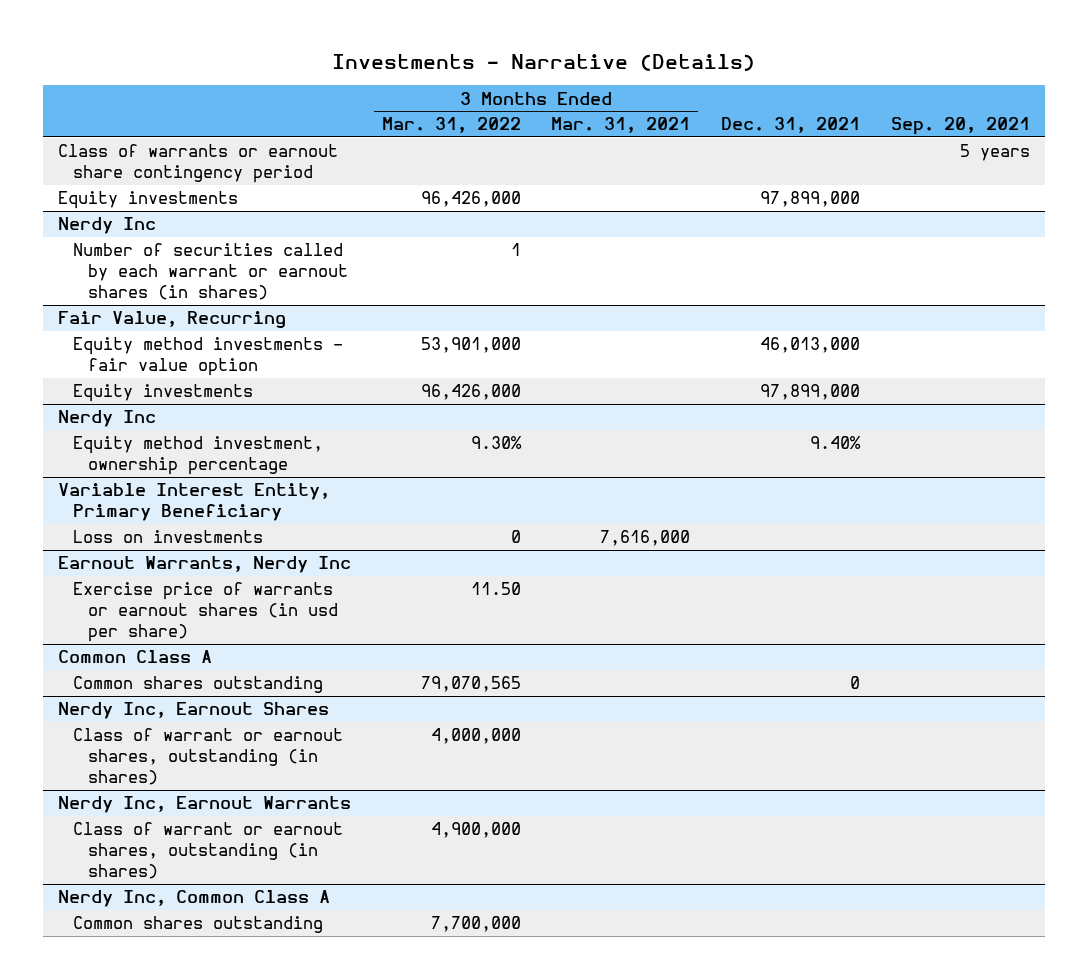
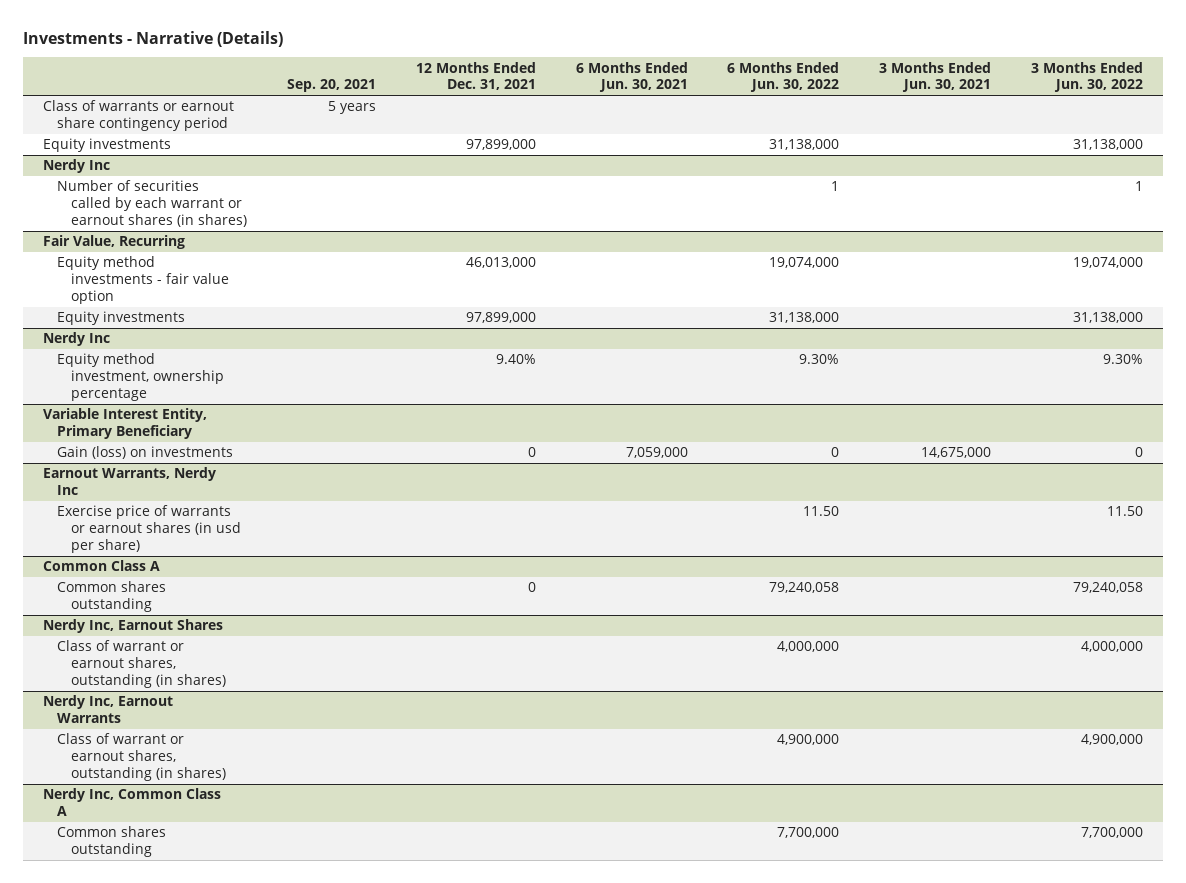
- | 3 Months Ended Mar. 31, 2022 | 3 Months Ended Mar. 31, 2021 | Dec. 31, 2021 | Sep. 20, 2021
+ | Sep. 20, 2021 | 12 Months Ended Dec. 31, 2021 | 6 Months Ended Jun. 30, 2021 | 6 Months Ended Jun. 30, 2022 | 3 Months Ended Jun. 30, 2021 | 3 Months Ended Jun. 30, 2022
@ Variable Interest Entity, Primary Beneficiary
- Loss on investments | 0 | 7,616,000 | |
+ Gain (loss) on investments | | 0 | 7,059,000 | 0 | 14,675,000 | 0

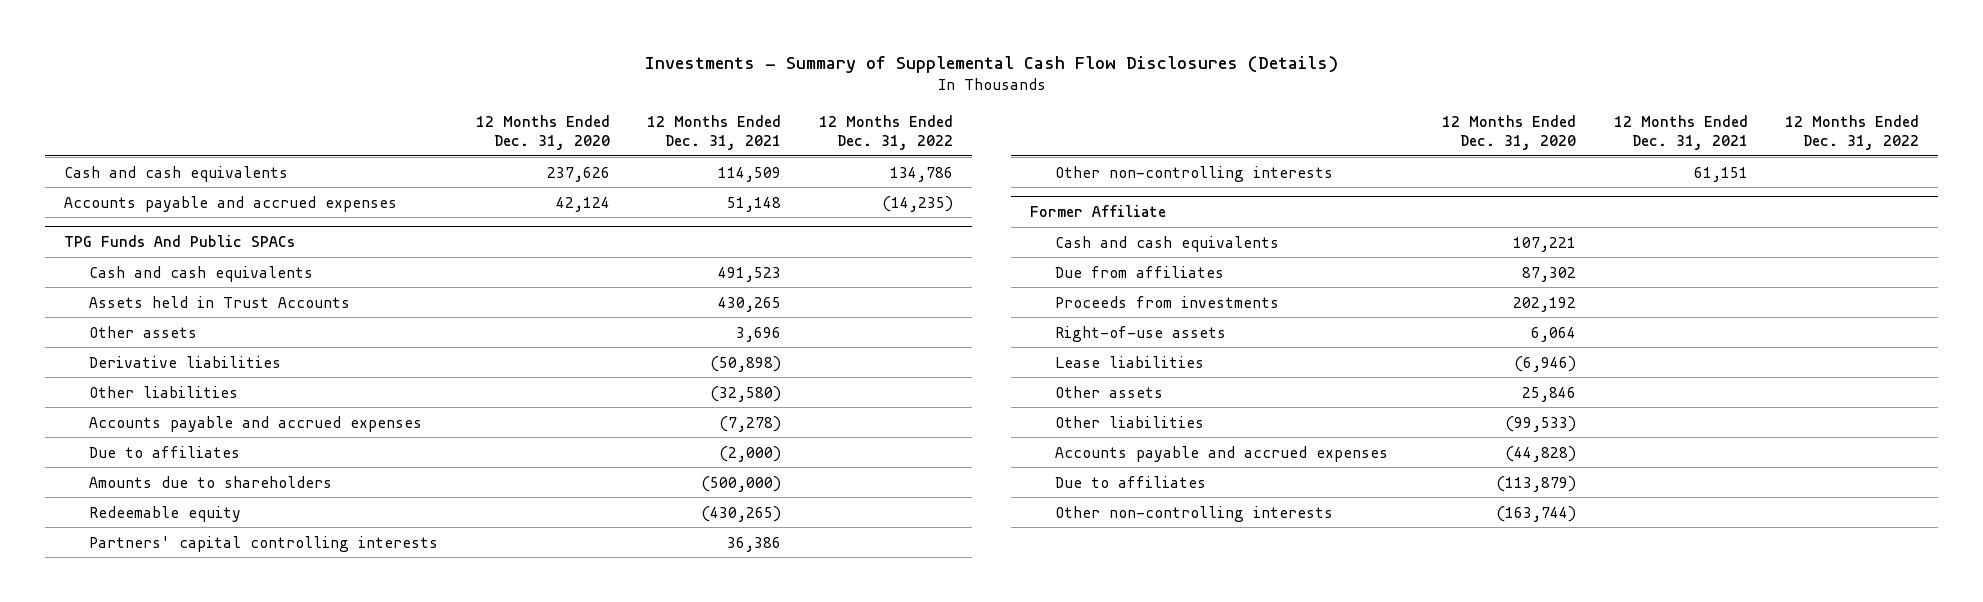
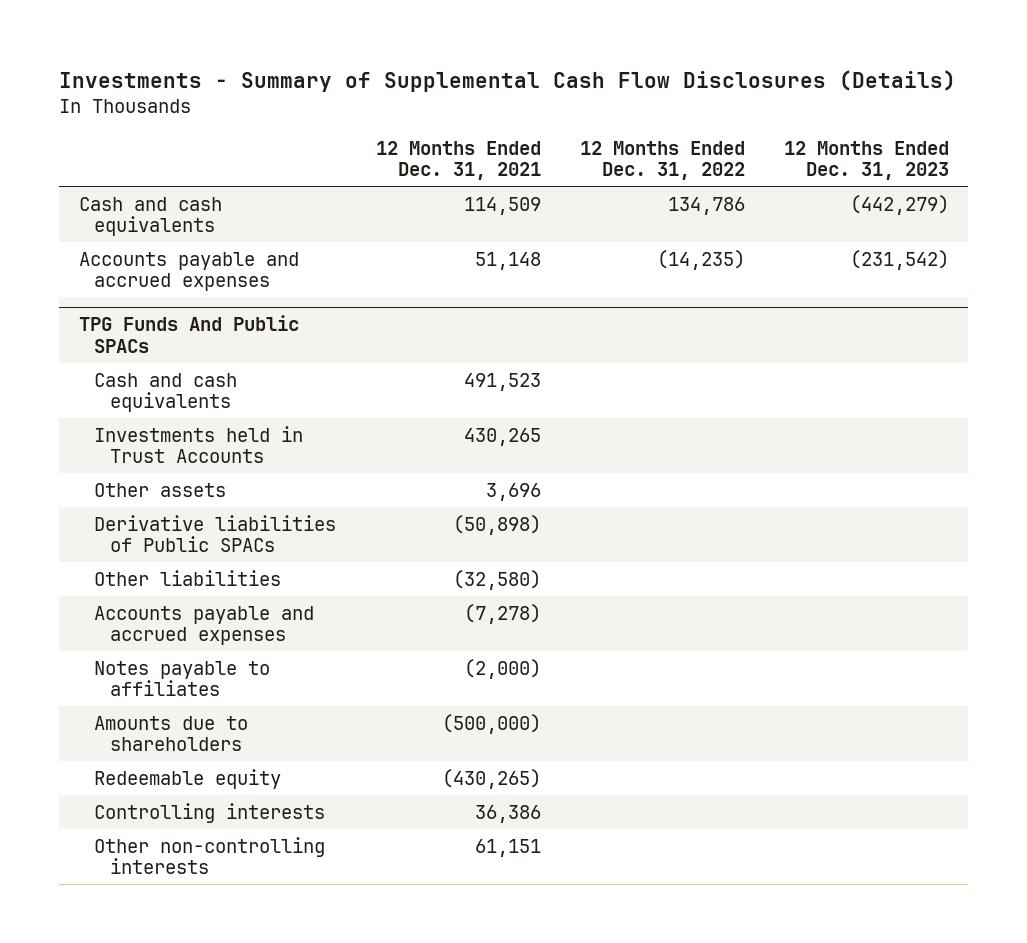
- | 12 Months Ended Dec. 31, 2020 | 12 Months Ended Dec. 31, 2021 | 12 Months Ended Dec. 31, 2022
+ | 12 Months Ended Dec. 31, 2021 | 12 Months Ended Dec. 31, 2022 | 12 Months Ended Dec. 31, 2023
@ TPG Funds And Public SPACs
- Assets held in Trust Accounts | | 430,265 |
+ Investments held in Trust Accounts | 430,265 | |
- Derivative liabilities | | (50,898) |
+ Derivative liabilities of Public SPACs | (50,898) | |
- Due to affiliates | | (2,000) |
+ Notes payable to affiliates | (2,000) | |
- Partners' capital controlling interests | | 36,386 |
+ Controlling interests | 36,386 | |
- Former Affiliate
- Cash and cash equivalents | 107,221 | |
- Due from affiliates | 87,302 | |
- Proceeds from investments | 202,192 | |
- Right-of-use assets | 6,064 | |
- Lease liabilities | (6,946) | |
- Other assets | 25,846 | |
- Other liabilities | (99,533) | |
- Accounts payable and accrued expenses | (44,828) | |
- Due to affiliates | (113,879) | |
- Other non-controlling interests | (163,744) | |

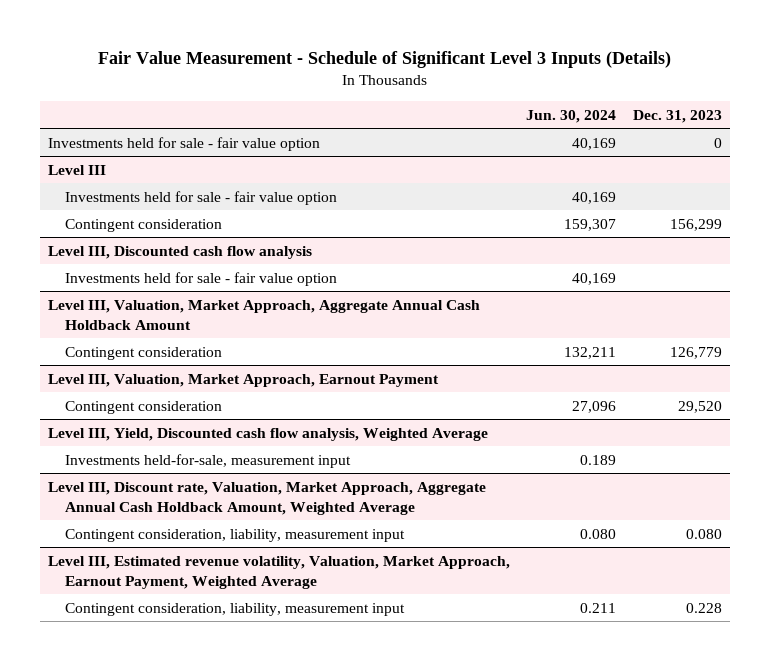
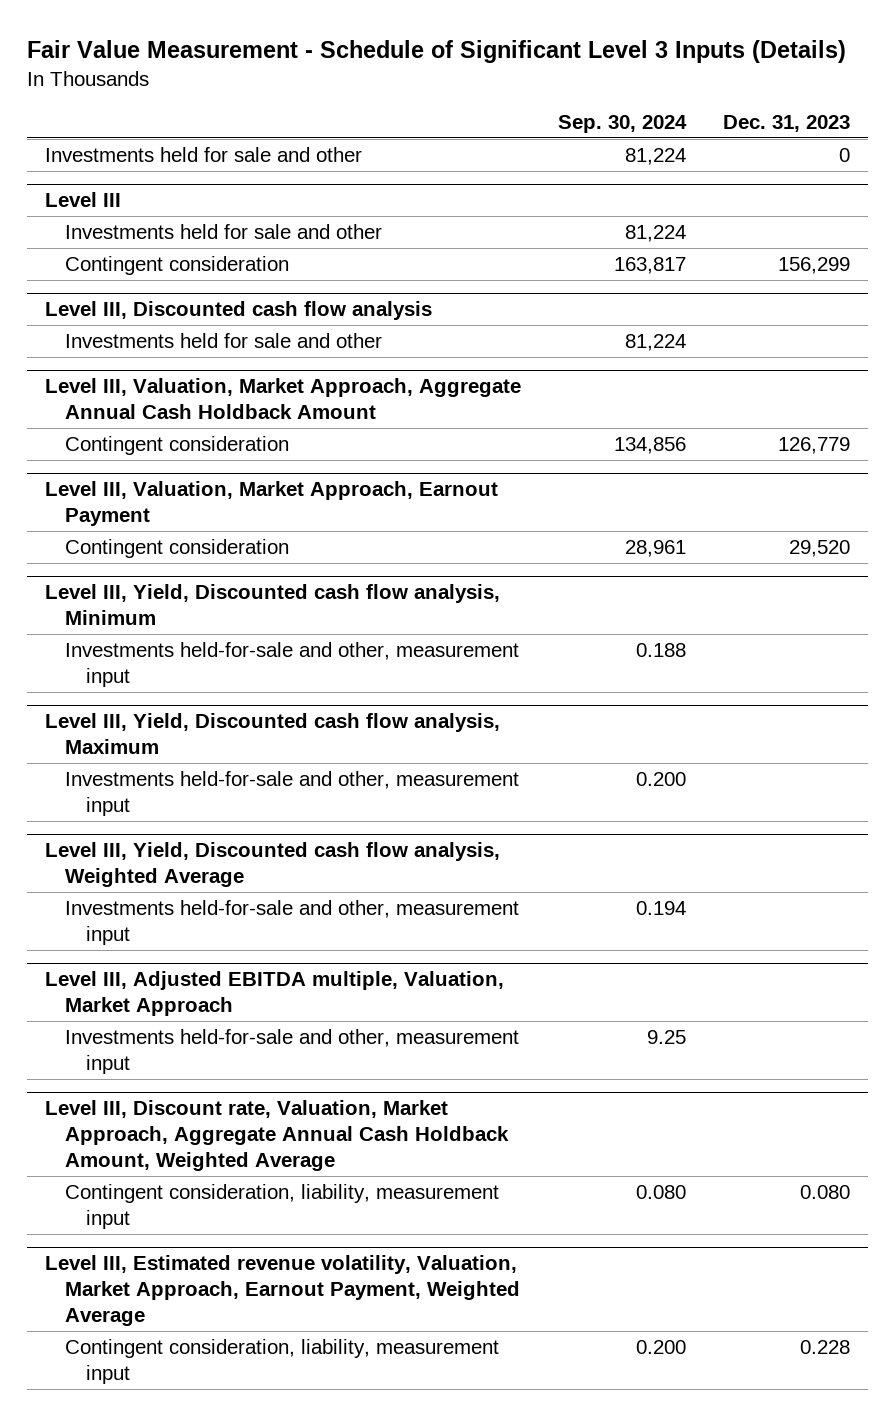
- | Jun. 30, 2024 | Dec. 31, 2023
+ | Sep. 30, 2024 | Dec. 31, 2023
- Investments held for sale - fair value option | 40,169 | 0
+ Investments held for sale and other | 81,224 | 0
@ Level III
- Investments held for sale - fair value option | 40,169 |
+ Investments held for sale and other | 81,224 |
@ Level III, Discounted cash flow analysis
- Investments held for sale - fair value option | 40,169 |
+ Investments held for sale and other | 81,224 |
+ Level III, Yield, Discounted cash flow analysis, Minimum
+ Investments held-for-sale and other, measurement input | 0.188 |
+ Level III, Yield, Discounted cash flow analysis, Maximum
+ Investments held-for-sale and other, measurement input | 0.200 |
@ Level III, Yield, Discounted cash flow analysis, Weighted Average
- Investments held-for-sale, measurement input | 0.189 |
+ Investments held-for-sale and other, measurement input | 0.194 |
+ Level III, Adjusted EBITDA multiple, Valuation, Market Approach
+ Investments held-for-sale and other, measurement input | 9.25 |

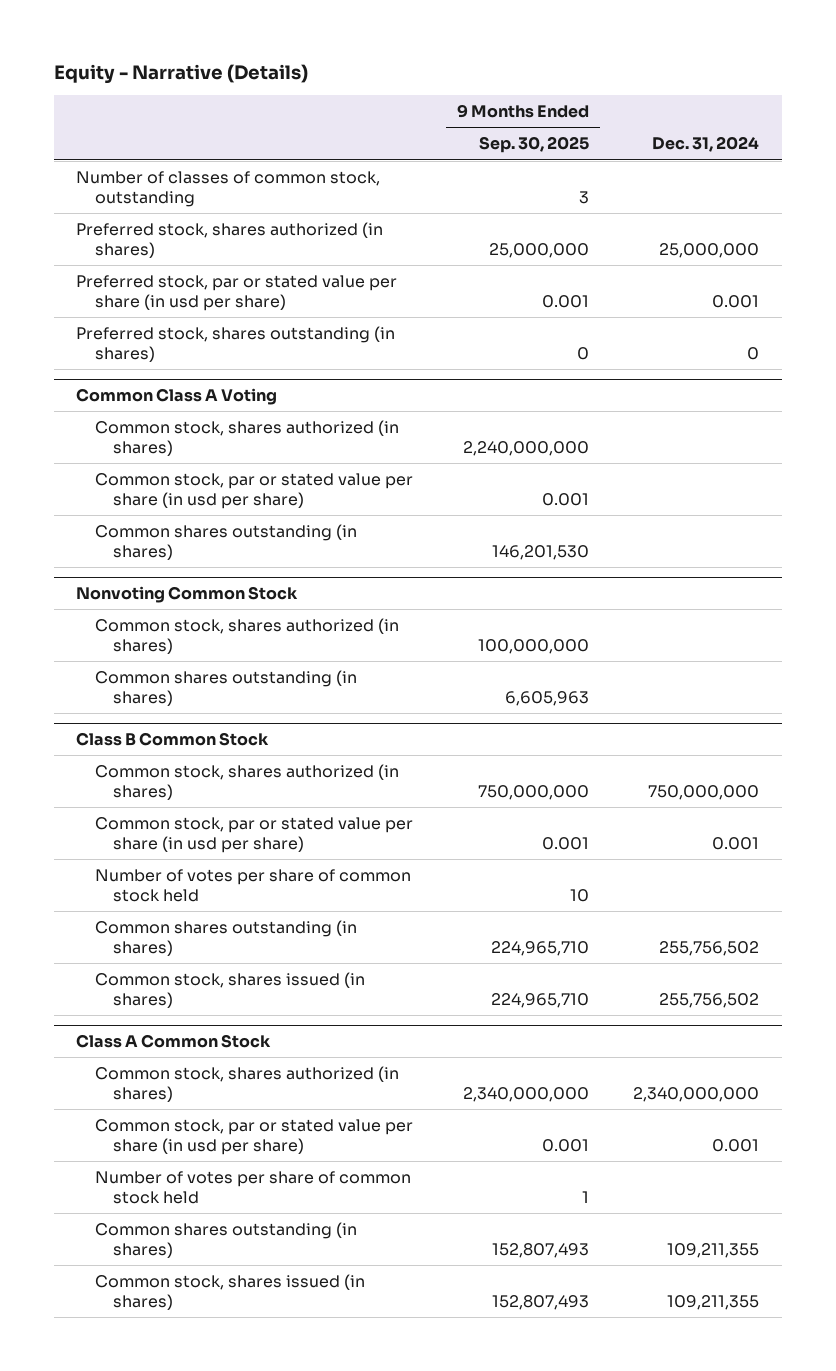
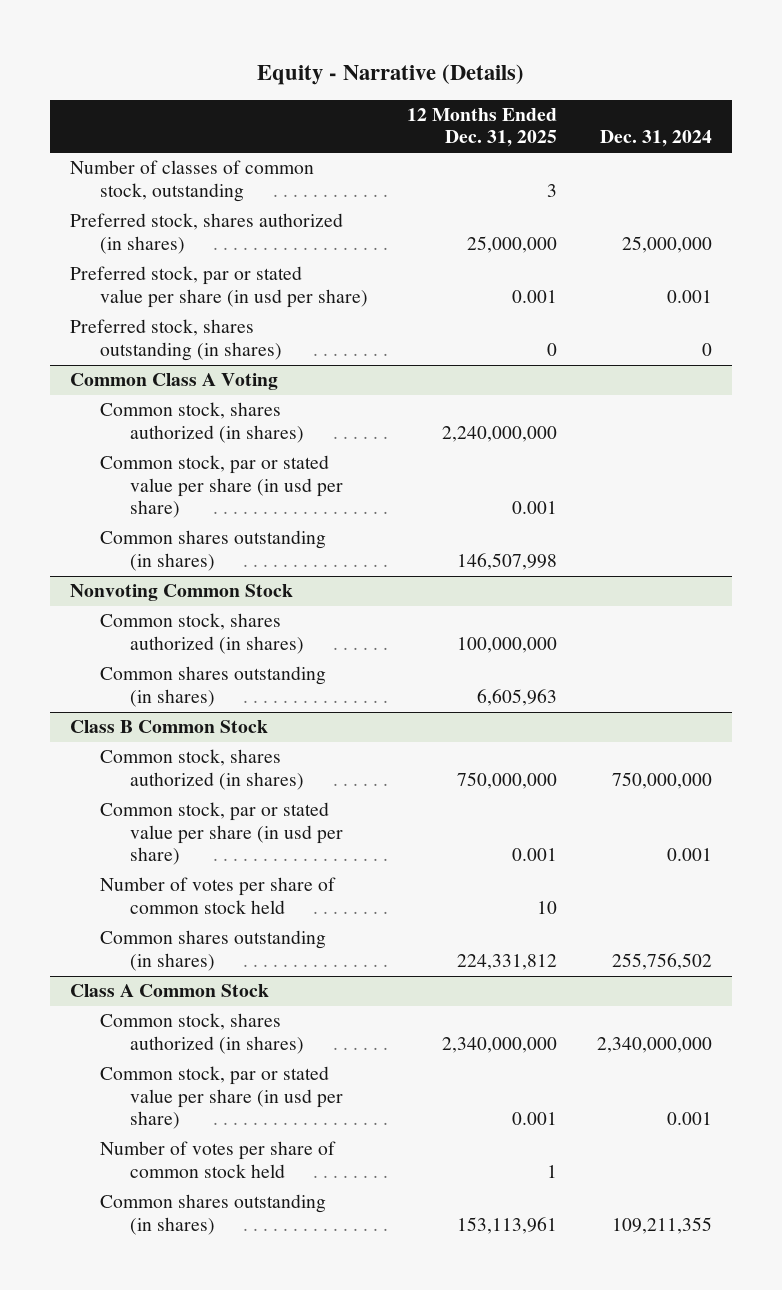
- | 9 Months Ended Sep. 30, 2025 | Dec. 31, 2024
+ | 12 Months Ended Dec. 31, 2025 | Dec. 31, 2024
@ Class B Common Stock
- Common stock, shares issued (in shares) | 224,965,710 | 255,756,502
@ Class A Common Stock
- Common stock, shares issued (in shares) | 152,807,493 | 109,211,355

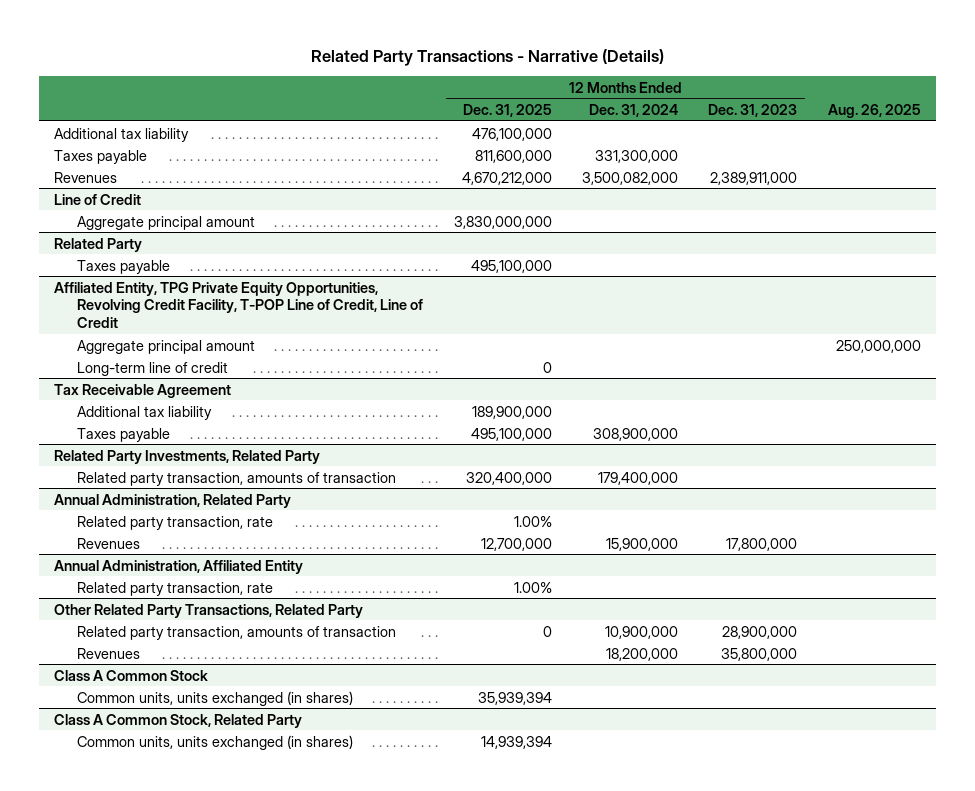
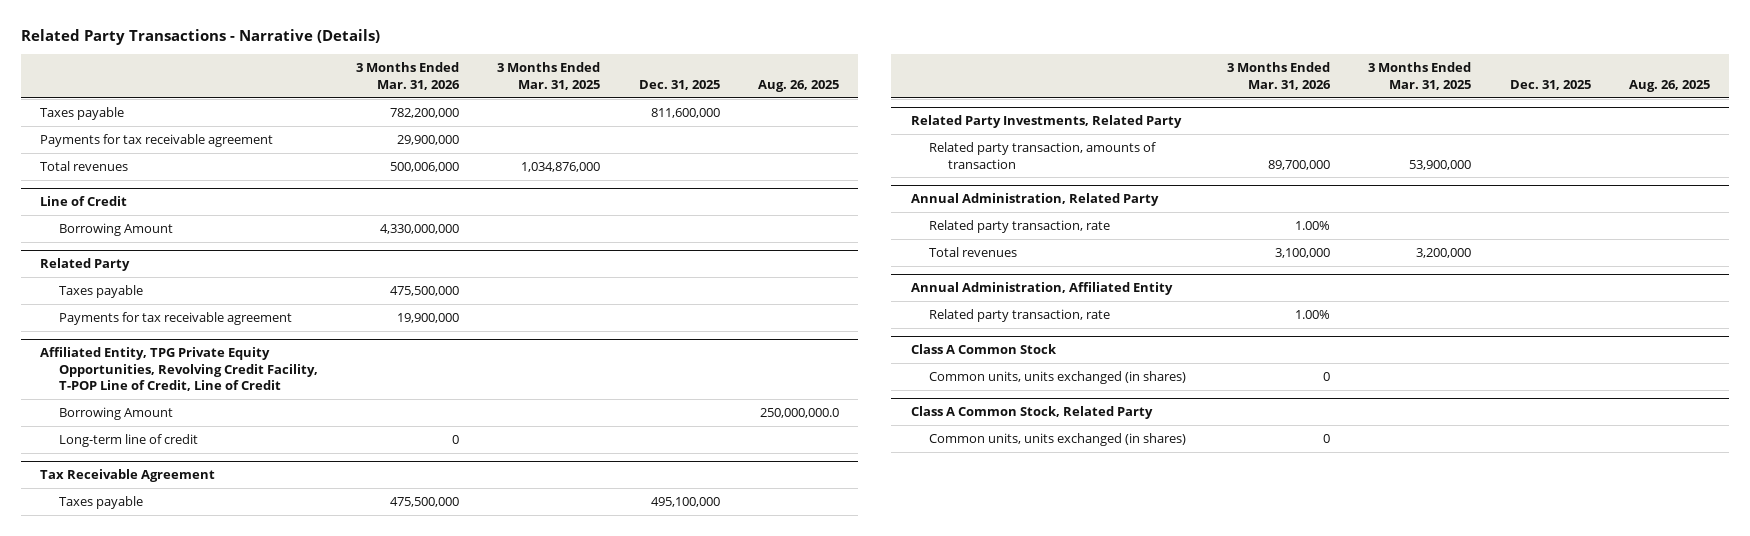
- | 12 Months Ended Dec. 31, 2025 | 12 Months Ended Dec. 31, 2024 | 12 Months Ended Dec. 31, 2023 | Aug. 26, 2025
+ | 3 Months Ended Mar. 31, 2026 | 3 Months Ended Mar. 31, 2025 | Dec. 31, 2025 | Aug. 26, 2025
- Additional tax liability | 476,100,000 | | |
- Revenues | 4,670,212,000 | 3,500,082,000 | 2,389,911,000 |
+ Payments for tax receivable agreement | 29,900,000 | | |
+ Total revenues | 500,006,000 | 1,034,876,000 | |
@ Line of Credit
- Aggregate principal amount | 3,830,000,000 | | |
+ Borrowing Amount | 4,330,000,000 | | |
@ Related Party
+ Payments for tax receivable agreement | 19,900,000 | | |
@ Affiliated Entity, TPG Private Equity Opportunities, Revolving Credit Facility, T-POP Line of Credit, Line of Credit
- Aggregate principal amount | | | | 250,000,000
+ Borrowing Amount | | | | 250,000,000.0
@ Tax Receivable Agreement
- Additional tax liability | 189,900,000 | | |
@ Annual Administration, Related Party
- Revenues | 12,700,000 | 15,900,000 | 17,800,000 |
+ Total revenues | 3,100,000 | 3,200,000 | |
- Other Related Party Transactions, Related Party
- Related party transaction, amounts of transaction | 0 | 10,900,000 | 28,900,000 |
- Revenues | | 18,200,000 | 35,800,000 |

